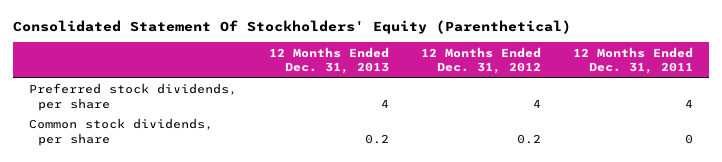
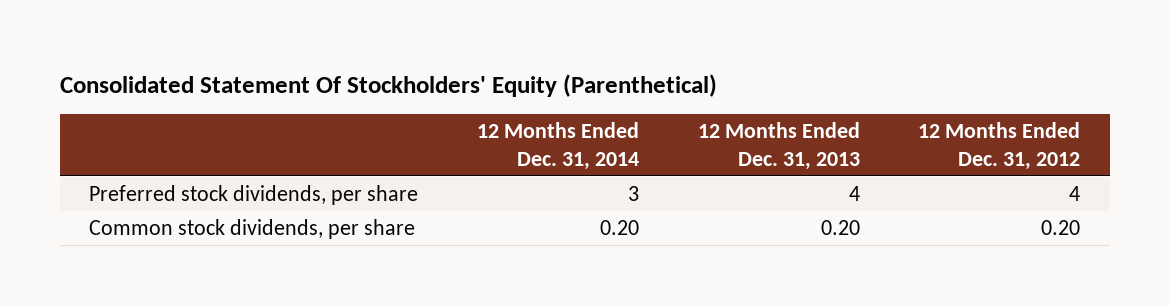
- | 12 Months Ended Dec. 31, 2013 | 12 Months Ended Dec. 31, 2012 | 12 Months Ended Dec. 31, 2011
+ | 12 Months Ended Dec. 31, 2014 | 12 Months Ended Dec. 31, 2013 | 12 Months Ended Dec. 31, 2012
- Common stock dividends, per share | 0.2 | 0.2 | 0
+ Common stock dividends, per share | 0.20 | 0.20 | 0.20

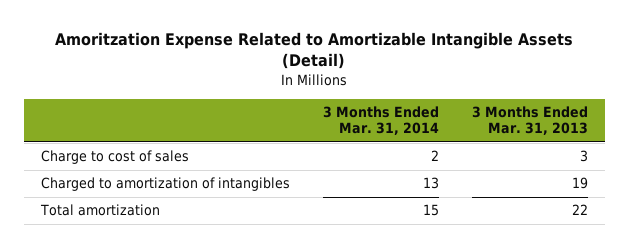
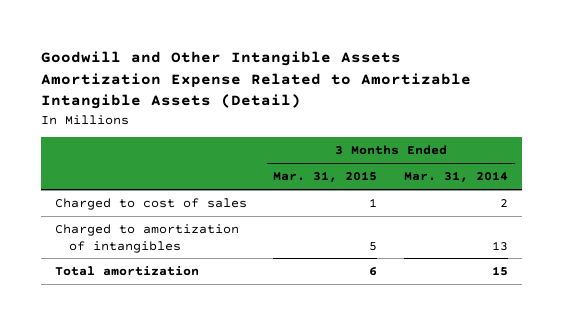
- Amoritzation Expense Related to Amortizable Intangible Assets (Detail)
+ Goodwill and Other Intangible Assets Amortization Expense Related to Amortizable Intangible Assets (Detail)
- | 3 Months Ended Mar. 31, 2014 | 3 Months Ended Mar. 31, 2013
+ | 3 Months Ended Mar. 31, 2015 | 3 Months Ended Mar. 31, 2014
- Charge to cost of sales | 2 | 3
+ Charged to cost of sales | 1 | 2

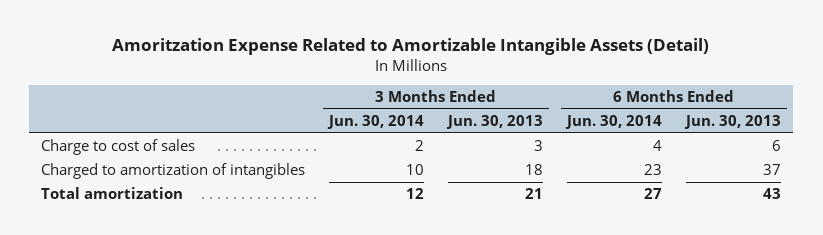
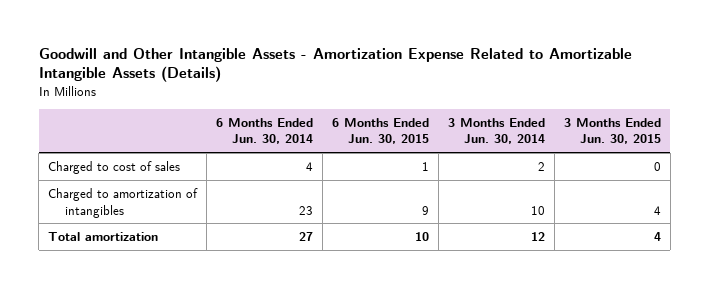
- Amoritzation Expense Related to Amortizable Intangible Assets (Detail)
+ Goodwill and Other Intangible Assets - Amortization Expense Related to Amortizable Intangible Assets (Details)
- | 3 Months Ended Jun. 30, 2014 | 3 Months Ended Jun. 30, 2013 | 6 Months Ended Jun. 30, 2014 | 6 Months Ended Jun. 30, 2013
+ | 6 Months Ended Jun. 30, 2014 | 6 Months Ended Jun. 30, 2015 | 3 Months Ended Jun. 30, 2014 | 3 Months Ended Jun. 30, 2015
- Charge to cost of sales | 2 | 3 | 4 | 6
+ Charged to cost of sales | 4 | 1 | 2 | 0

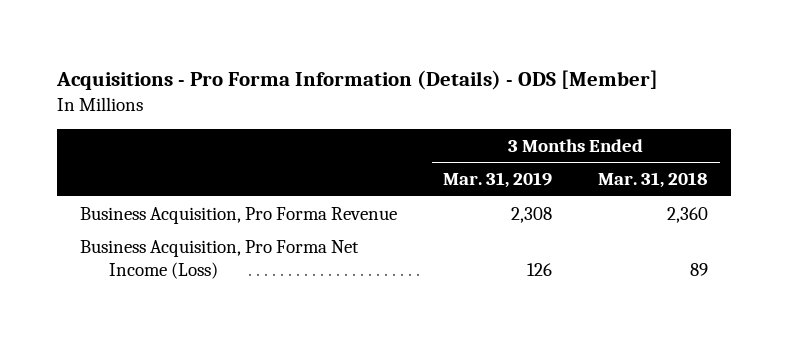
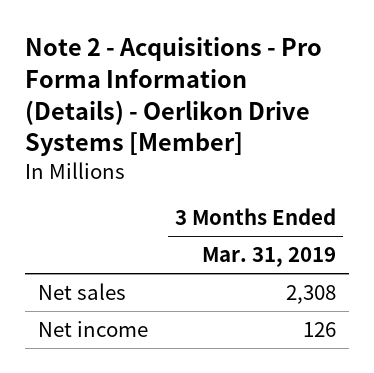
- Acquisitions - Pro Forma Information (Details) - ODS [Member]
+ Note 2 - Acquisitions - Pro Forma Information (Details) - Oerlikon Drive Systems [Member]
- | 3 Months Ended Mar. 31, 2019 | 3 Months Ended Mar. 31, 2018
+ | 3 Months Ended Mar. 31, 2019
- Business Acquisition, Pro Forma Revenue | 2,308 | 2,360
- Business Acquisition, Pro Forma Net Income (Loss) | 126 | 89
+ Net sales | 2,308
+ Net income | 126

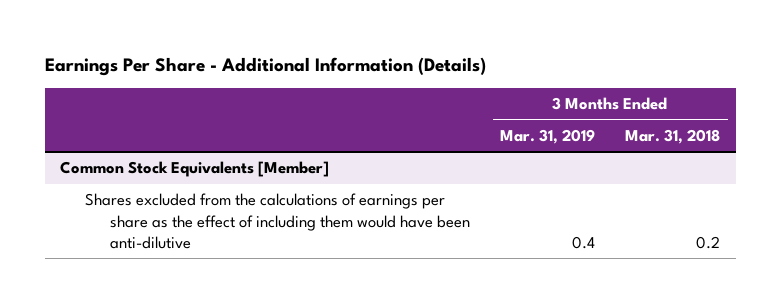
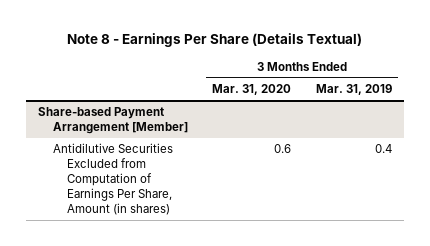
- Earnings Per Share - Additional Information (Details)
+ Note 8 - Earnings Per Share (Details Textual)
- | 3 Months Ended Mar. 31, 2019 | 3 Months Ended Mar. 31, 2018
+ | 3 Months Ended Mar. 31, 2020 | 3 Months Ended Mar. 31, 2019
- Common Stock Equivalents [Member]
- Shares excluded from the calculations of earnings per share as the effect of including them would have been anti-dilutive | 0.4 | 0.2
+ Share-based Payment Arrangement [Member]
+ Antidilutive Securities Excluded from Computation of Earnings Per Share, Amount (in shares) | 0.6 | 0.4

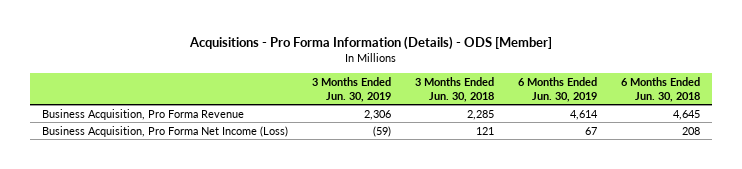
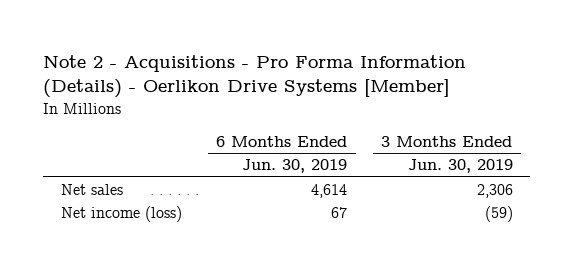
- Acquisitions - Pro Forma Information (Details) - ODS [Member]
+ Note 2 - Acquisitions - Pro Forma Information (Details) - Oerlikon Drive Systems [Member]
- | 3 Months Ended Jun. 30, 2019 | 3 Months Ended Jun. 30, 2018 | 6 Months Ended Jun. 30, 2019 | 6 Months Ended Jun. 30, 2018
+ | 6 Months Ended Jun. 30, 2019 | 3 Months Ended Jun. 30, 2019
- Business Acquisition, Pro Forma Revenue | 2,306 | 2,285 | 4,614 | 4,645
- Business Acquisition, Pro Forma Net Income (Loss) | (59) | 121 | 67 | 208
+ Net sales | 4,614 | 2,306
+ Net income (loss) | 67 | (59)

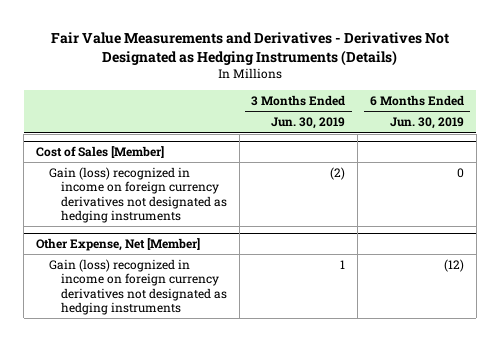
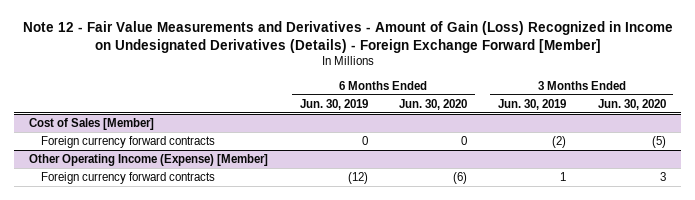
- Fair Value Measurements and Derivatives - Derivatives Not Designated as Hedging Instruments (Details)
+ Note 12 - Fair Value Measurements and Derivatives - Amount of Gain (Loss) Recognized in Income on Undesignated Derivatives (Details) - Foreign Exchange Forward [Member]
- | 3 Months Ended Jun. 30, 2019 | 6 Months Ended Jun. 30, 2019
+ | 6 Months Ended Jun. 30, 2019 | 6 Months Ended Jun. 30, 2020 | 3 Months Ended Jun. 30, 2019 | 3 Months Ended Jun. 30, 2020
@ Cost of Sales [Member]
- Gain (loss) recognized in income on foreign currency derivatives not designated as hedging instruments | (2) | 0
- Other Expense, Net [Member]
- Gain (loss) recognized in income on foreign currency derivatives not designated as hedging instruments | 1 | (12)
@ Cost of Sales [Member]
+ Foreign currency forward contracts | 0 | 0 | (2) | (5)
+ Other Operating Income (Expense) [Member]
+ Foreign currency forward contracts | (12) | (6) | 1 | 3

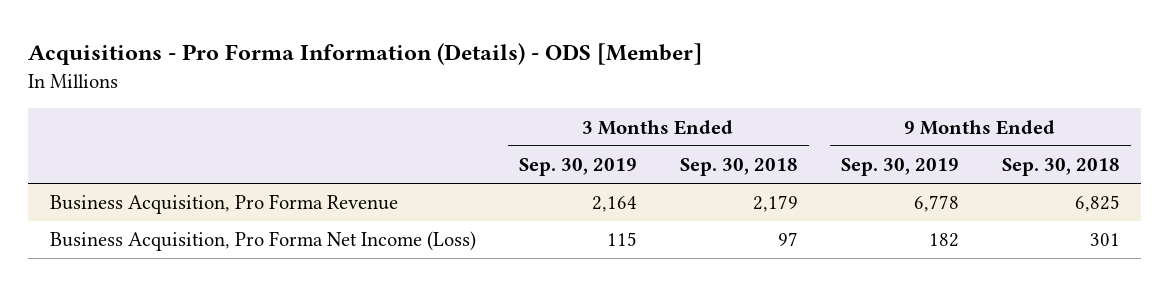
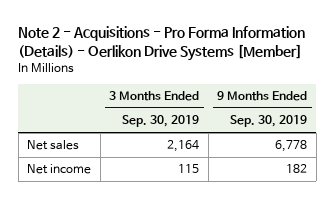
- Acquisitions - Pro Forma Information (Details) - ODS [Member]
+ Note 2 - Acquisitions - Pro Forma Information (Details) - Oerlikon Drive Systems [Member]
- | 3 Months Ended Sep. 30, 2019 | 3 Months Ended Sep. 30, 2018 | 9 Months Ended Sep. 30, 2019 | 9 Months Ended Sep. 30, 2018
+ | 3 Months Ended Sep. 30, 2019 | 9 Months Ended Sep. 30, 2019
- Business Acquisition, Pro Forma Revenue | 2,164 | 2,179 | 6,778 | 6,825
- Business Acquisition, Pro Forma Net Income (Loss) | 115 | 97 | 182 | 301
+ Net sales | 2,164 | 6,778
+ Net income | 115 | 182

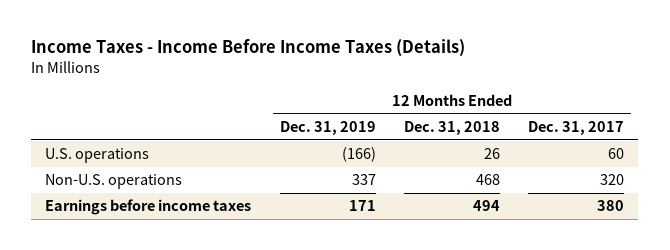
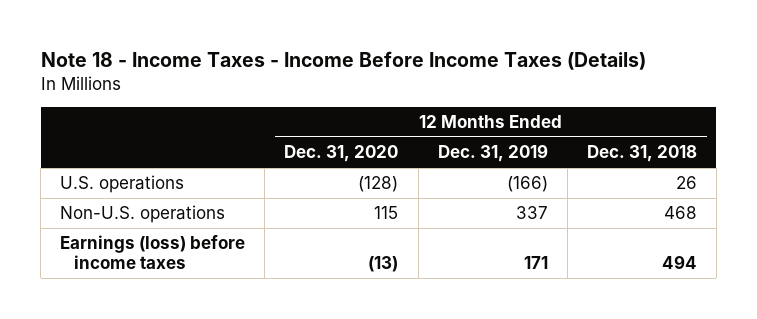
- Income Taxes - Income Before Income Taxes (Details)
+ Note 18 - Income Taxes - Income Before Income Taxes (Details)
- | 12 Months Ended Dec. 31, 2019 | 12 Months Ended Dec. 31, 2018 | 12 Months Ended Dec. 31, 2017
+ | 12 Months Ended Dec. 31, 2020 | 12 Months Ended Dec. 31, 2019 | 12 Months Ended Dec. 31, 2018
- Earnings before income taxes | 171 | 494 | 380
+ Earnings (loss) before income taxes | (13) | 171 | 494

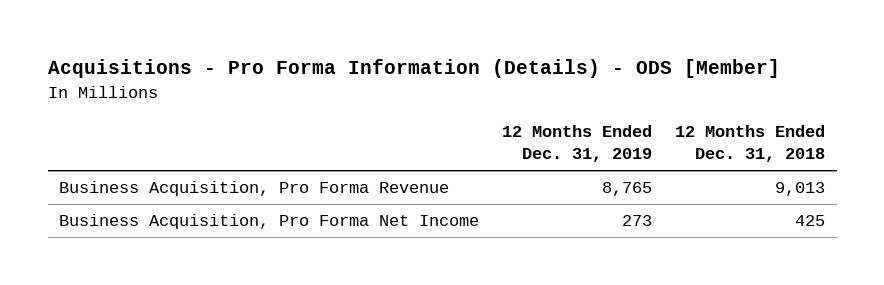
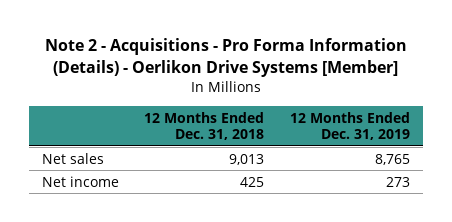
- Acquisitions - Pro Forma Information (Details) - ODS [Member]
+ Note 2 - Acquisitions - Pro Forma Information (Details) - Oerlikon Drive Systems [Member]
- | 12 Months Ended Dec. 31, 2019 | 12 Months Ended Dec. 31, 2018
+ | 12 Months Ended Dec. 31, 2018 | 12 Months Ended Dec. 31, 2019
- Business Acquisition, Pro Forma Revenue | 8,765 | 9,013
- Business Acquisition, Pro Forma Net Income | 273 | 425
+ Net sales | 9,013 | 8,765
+ Net income | 425 | 273

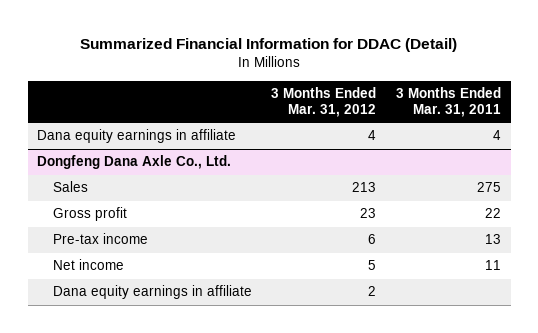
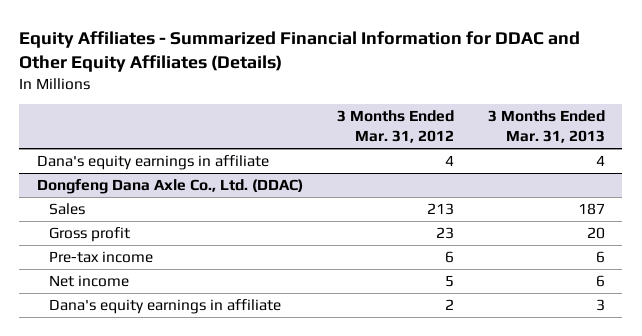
- Summarized Financial Information for DDAC (Detail)
+ Equity Affiliates - Summarized Financial Information for DDAC and Other Equity Affiliates (Details)
- | 3 Months Ended Mar. 31, 2012 | 3 Months Ended Mar. 31, 2011
+ | 3 Months Ended Mar. 31, 2012 | 3 Months Ended Mar. 31, 2013
- Dana equity earnings in affiliate | 4 | 4
- Dongfeng Dana Axle Co., Ltd.
+ Dana's equity earnings in affiliate | 4 | 4
+ Dongfeng Dana Axle Co., Ltd. (DDAC)
- Dana equity earnings in affiliate | 2 |
+ Dana's equity earnings in affiliate | 2 | 3

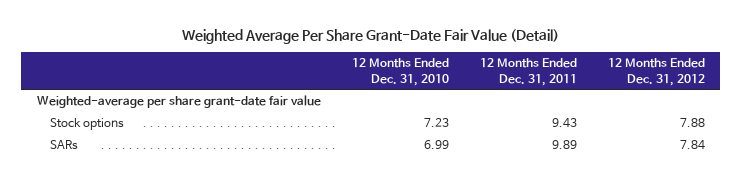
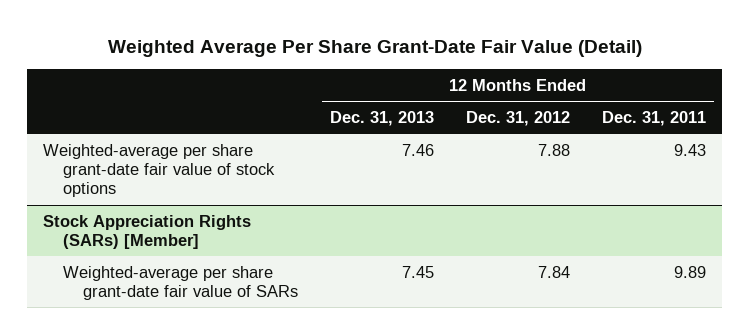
- | 12 Months Ended Dec. 31, 2010 | 12 Months Ended Dec. 31, 2011 | 12 Months Ended Dec. 31, 2012
+ | 12 Months Ended Dec. 31, 2013 | 12 Months Ended Dec. 31, 2012 | 12 Months Ended Dec. 31, 2011
- Weighted-average per share grant-date fair value
- Stock options | 7.23 | 9.43 | 7.88
- SARs | 6.99 | 9.89 | 7.84
+ Weighted-average per share grant-date fair value of stock options | 7.46 | 7.88 | 9.43
+ Stock Appreciation Rights (SARs) [Member]
+ Weighted-average per share grant-date fair value of SARs | 7.45 | 7.84 | 9.89

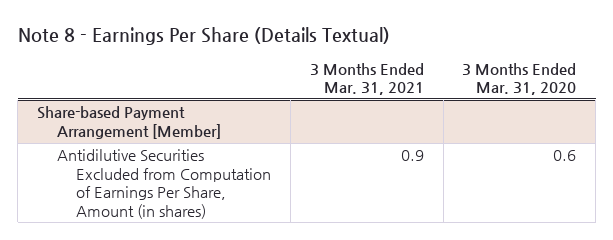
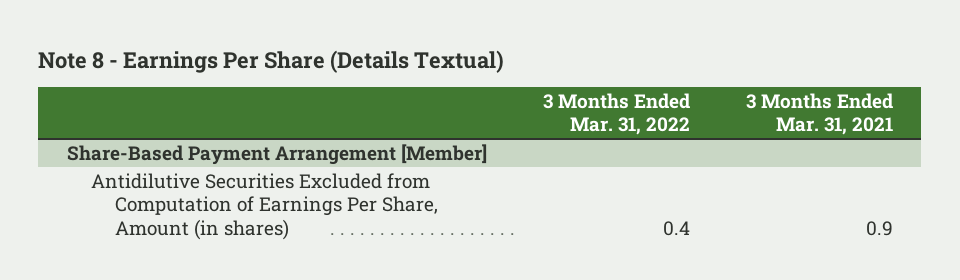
- | 3 Months Ended Mar. 31, 2021 | 3 Months Ended Mar. 31, 2020
+ | 3 Months Ended Mar. 31, 2022 | 3 Months Ended Mar. 31, 2021
- Share-based Payment Arrangement [Member]
+ Share-Based Payment Arrangement [Member]

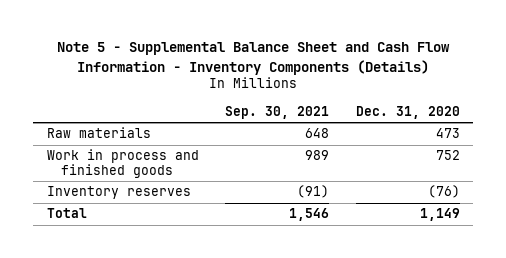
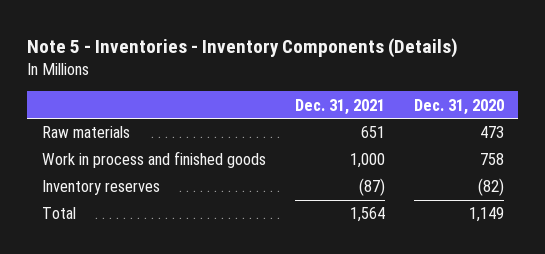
- Note 5 - Supplemental Balance Sheet and Cash Flow Information - Inventory Components (Details)
+ Note 5 - Inventories - Inventory Components (Details)
- | Sep. 30, 2021 | Dec. 31, 2020
+ | Dec. 31, 2021 | Dec. 31, 2020
- Work in process and finished goods | 989 | 752
- Inventory reserves | (91) | (76)
+ Work in process and finished goods | 1,000 | 758
+ Inventory reserves | (87) | (82)

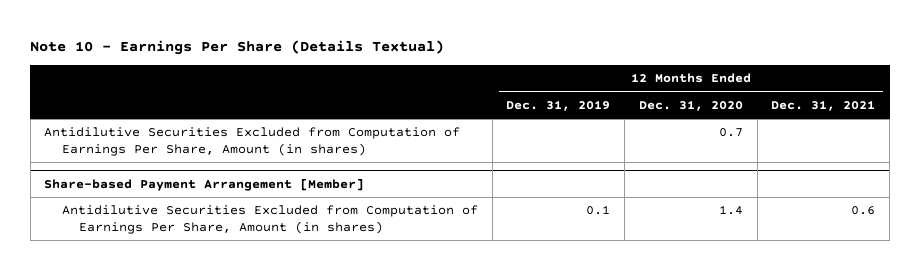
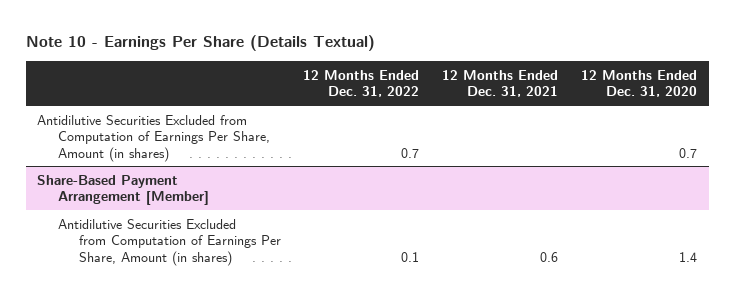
- | 12 Months Ended Dec. 31, 2019 | 12 Months Ended Dec. 31, 2020 | 12 Months Ended Dec. 31, 2021
+ | 12 Months Ended Dec. 31, 2022 | 12 Months Ended Dec. 31, 2021 | 12 Months Ended Dec. 31, 2020
- Share-based Payment Arrangement [Member]
+ Share-Based Payment Arrangement [Member]

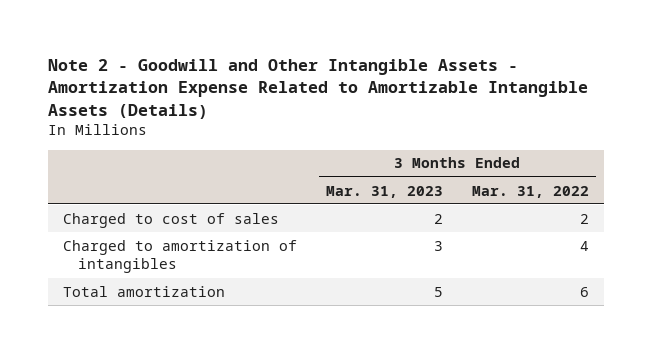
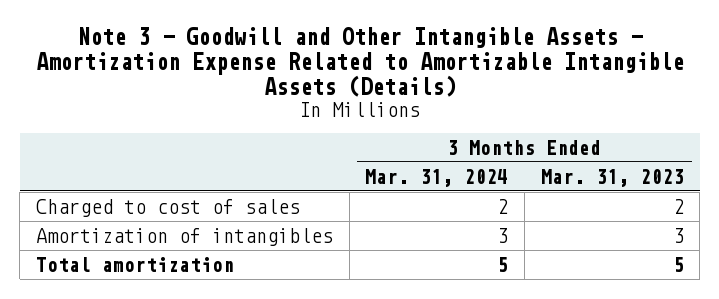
- Note 2 - Goodwill and Other Intangible Assets - Amortization Expense Related to Amortizable Intangible Assets (Details)
+ Note 3 - Goodwill and Other Intangible Assets - Amortization Expense Related to Amortizable Intangible Assets (Details)
- | 3 Months Ended Mar. 31, 2023 | 3 Months Ended Mar. 31, 2022
+ | 3 Months Ended Mar. 31, 2024 | 3 Months Ended Mar. 31, 2023
- Charged to amortization of intangibles | 3 | 4
+ Amortization of intangibles | 3 | 3

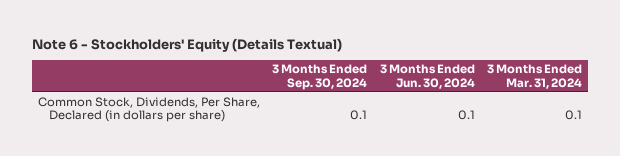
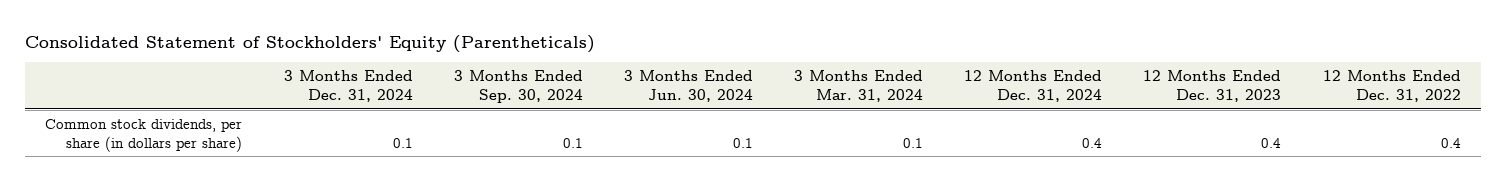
- Note 6 - Stockholders' Equity (Details Textual)
+ Consolidated Statement of Stockholders' Equity (Parentheticals)
- | 3 Months Ended Sep. 30, 2024 | 3 Months Ended Jun. 30, 2024 | 3 Months Ended Mar. 31, 2024
+ | 3 Months Ended Dec. 31, 2024 | 3 Months Ended Sep. 30, 2024 | 3 Months Ended Jun. 30, 2024 | 3 Months Ended Mar. 31, 2024 | 12 Months Ended Dec. 31, 2024 | 12 Months Ended Dec. 31, 2023 | 12 Months Ended Dec. 31, 2022
- Common Stock, Dividends, Per Share, Declared (in dollars per share) | 0.1 | 0.1 | 0.1
+ Common stock dividends, per share (in dollars per share) | 0.1 | 0.1 | 0.1 | 0.1 | 0.4 | 0.4 | 0.4

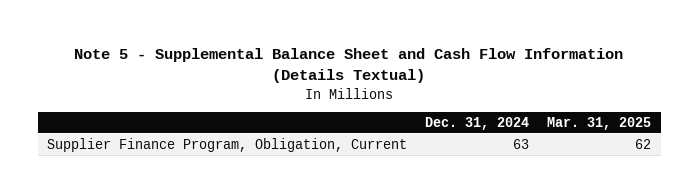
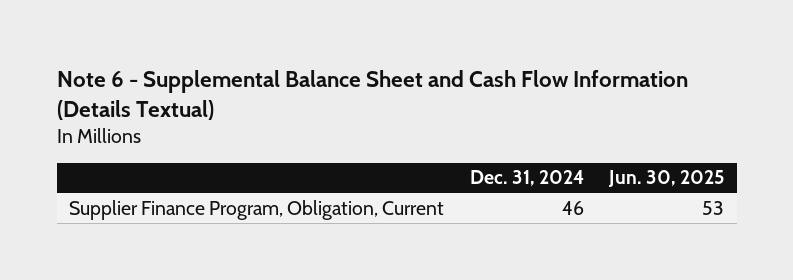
- Note 5 - Supplemental Balance Sheet and Cash Flow Information (Details Textual)
+ Note 6 - Supplemental Balance Sheet and Cash Flow Information (Details Textual)
- | Dec. 31, 2024 | Mar. 31, 2025
+ | Dec. 31, 2024 | Jun. 30, 2025
- Supplier Finance Program, Obligation, Current | 63 | 62
+ Supplier Finance Program, Obligation, Current | 46 | 53

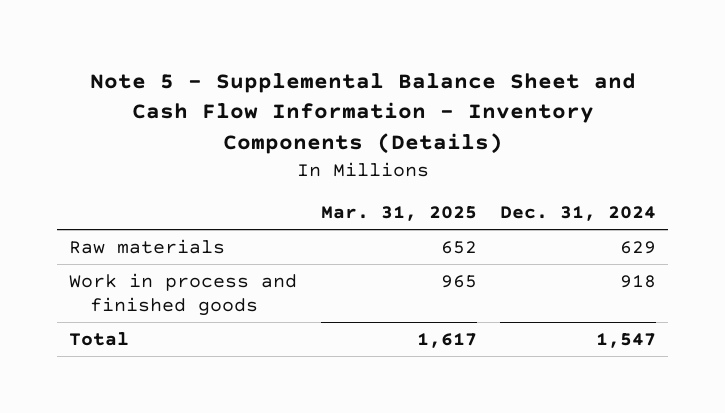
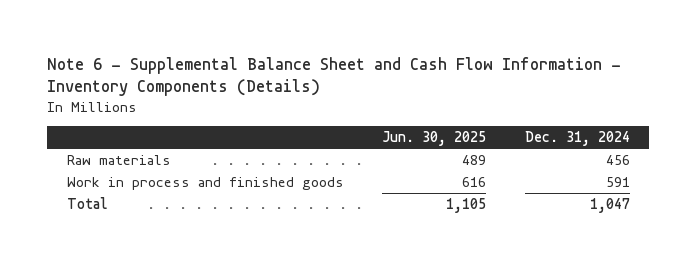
- Note 5 - Supplemental Balance Sheet and Cash Flow Information - Inventory Components (Details)
+ Note 6 - Supplemental Balance Sheet and Cash Flow Information - Inventory Components (Details)
- | Mar. 31, 2025 | Dec. 31, 2024
+ | Jun. 30, 2025 | Dec. 31, 2024
- Raw materials | 652 | 629
- Work in process and finished goods | 965 | 918
- Total | 1,617 | 1,547
+ Raw materials | 489 | 456
+ Work in process and finished goods | 616 | 591
+ Total | 1,105 | 1,047

